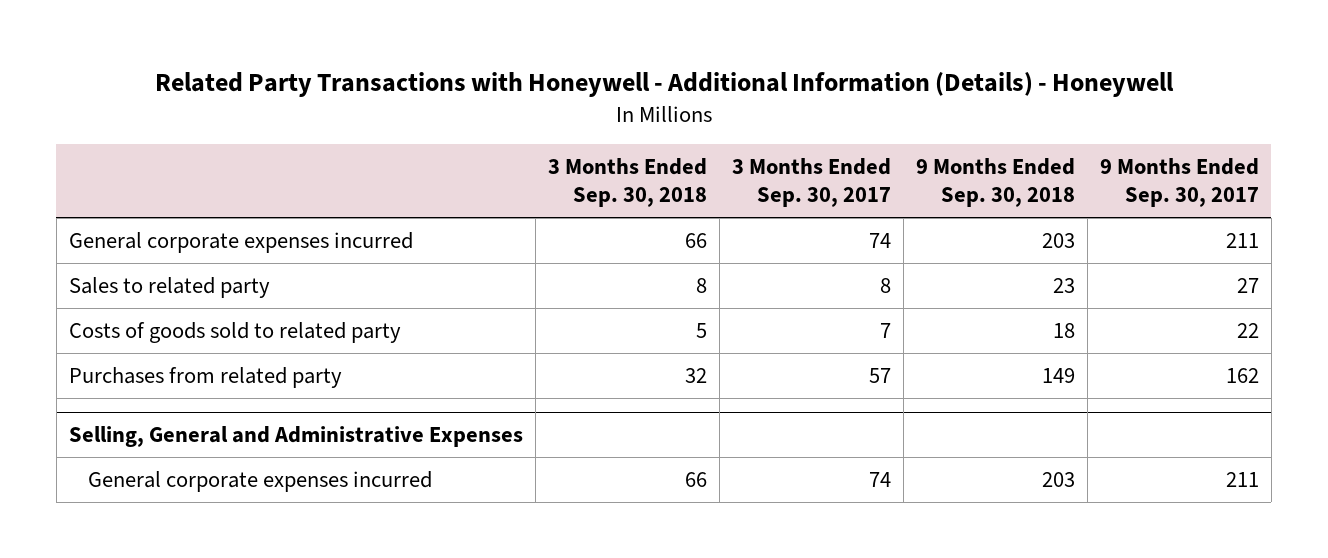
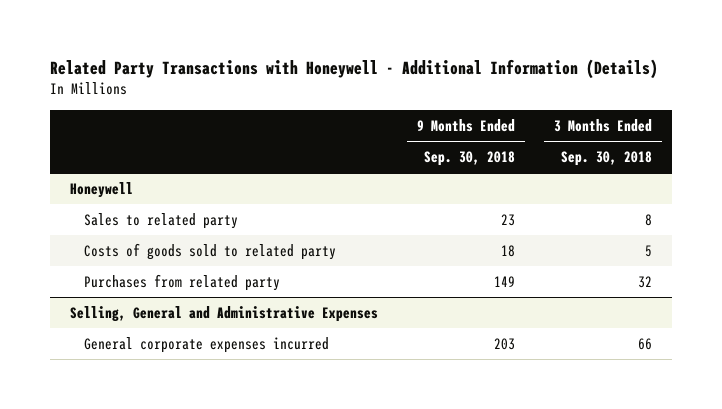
- Related Party Transactions with Honeywell - Additional Information (Details) - Honeywell
+ Related Party Transactions with Honeywell - Additional Information (Details)
- | 3 Months Ended Sep. 30, 2018 | 3 Months Ended Sep. 30, 2017 | 9 Months Ended Sep. 30, 2018 | 9 Months Ended Sep. 30, 2017
+ | 9 Months Ended Sep. 30, 2018 | 3 Months Ended Sep. 30, 2018
- General corporate expenses incurred | 66 | 74 | 203 | 211
+ Honeywell

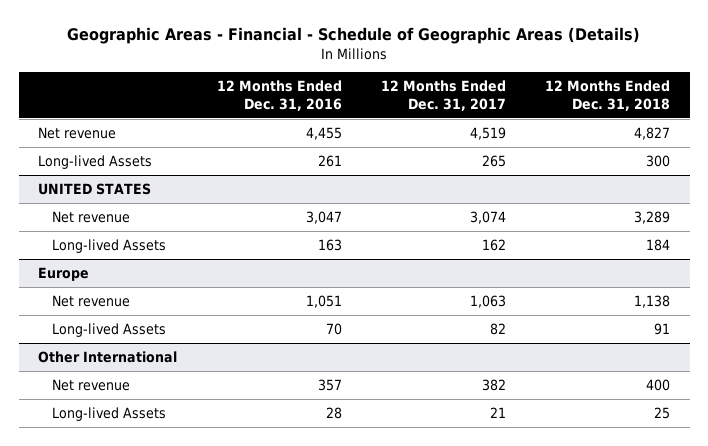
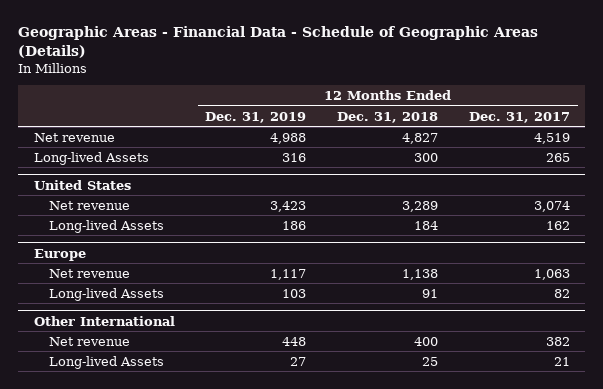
- Geographic Areas - Financial - Schedule of Geographic Areas (Details)
+ Geographic Areas - Financial Data - Schedule of Geographic Areas (Details)
- | 12 Months Ended Dec. 31, 2016 | 12 Months Ended Dec. 31, 2017 | 12 Months Ended Dec. 31, 2018
+ | 12 Months Ended Dec. 31, 2019 | 12 Months Ended Dec. 31, 2018 | 12 Months Ended Dec. 31, 2017
- UNITED STATES
+ United States

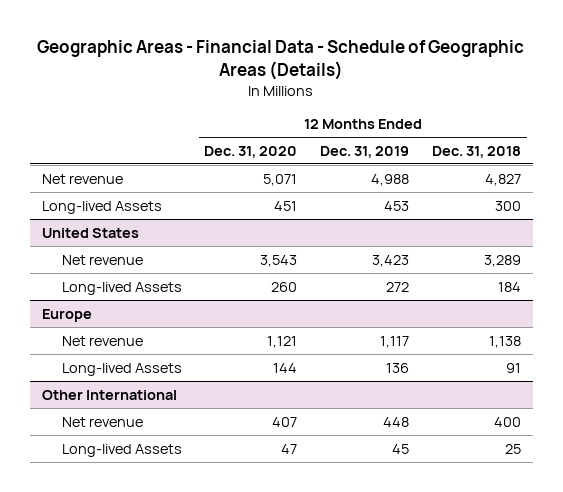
- | 12 Months Ended Dec. 31, 2019 | 12 Months Ended Dec. 31, 2018 | 12 Months Ended Dec. 31, 2017
+ | 12 Months Ended Dec. 31, 2020 | 12 Months Ended Dec. 31, 2019 | 12 Months Ended Dec. 31, 2018
- Long-lived Assets | 316 | 300 | 265
+ Long-lived Assets | 451 | 453 | 300
@ United States
- Long-lived Assets | 186 | 184 | 162
+ Long-lived Assets | 260 | 272 | 184
@ Europe
- Long-lived Assets | 103 | 91 | 82
+ Long-lived Assets | 144 | 136 | 91
@ Other International
- Long-lived Assets | 27 | 25 | 21
+ Long-lived Assets | 47 | 45 | 25

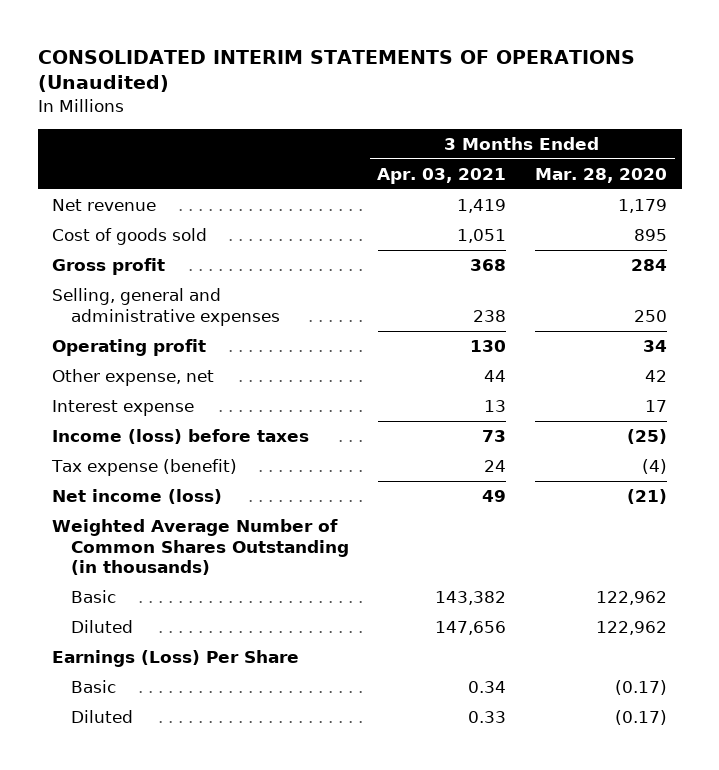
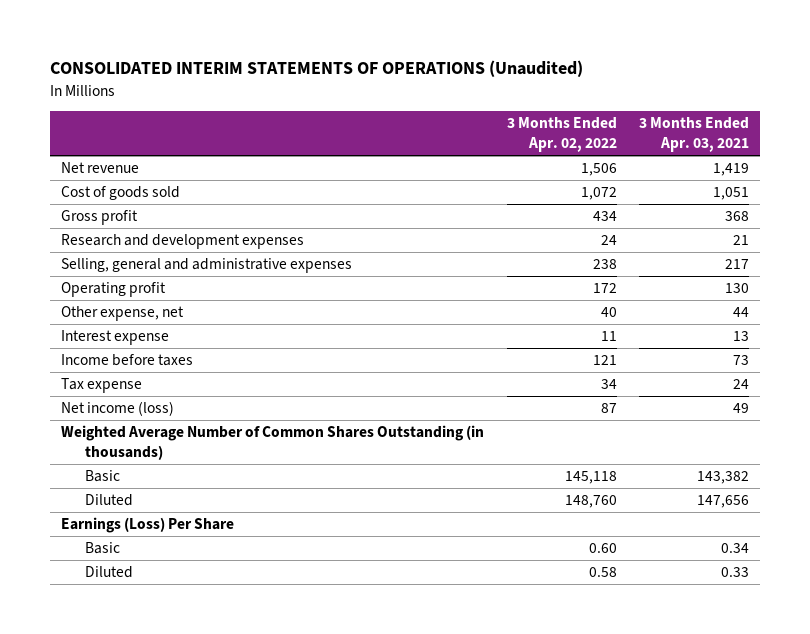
- | 3 Months Ended Apr. 03, 2021 | 3 Months Ended Mar. 28, 2020
+ | 3 Months Ended Apr. 02, 2022 | 3 Months Ended Apr. 03, 2021
- Selling, general and administrative expenses | 238 | 250
+ Research and development expenses | 24 | 21
+ Selling, general and administrative expenses | 238 | 217
- Income (loss) before taxes | 73 | (25)
- Tax expense (benefit) | 24 | (4)
+ Income before taxes | 121 | 73
+ Tax expense | 34 | 24

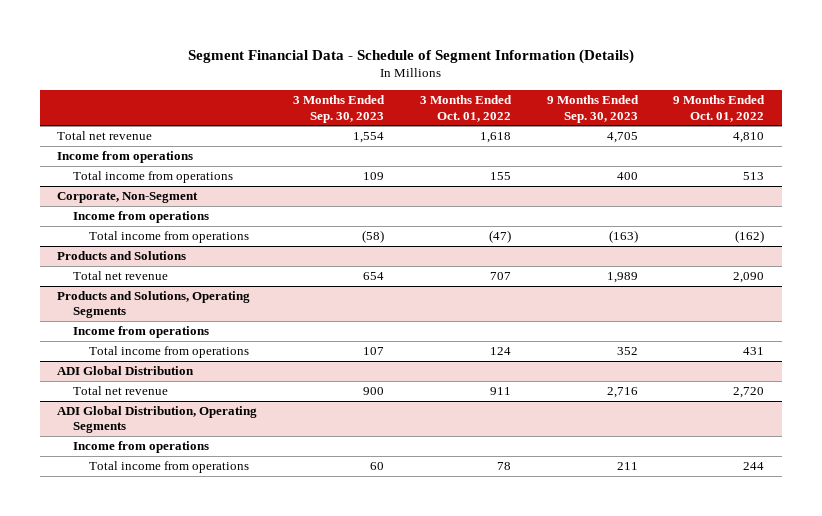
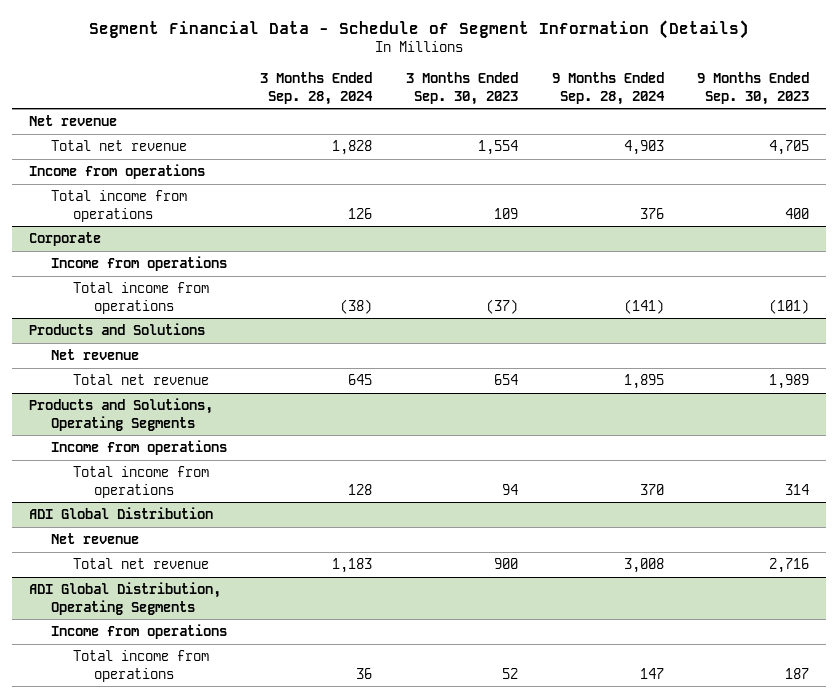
- | 3 Months Ended Sep. 30, 2023 | 3 Months Ended Oct. 01, 2022 | 9 Months Ended Sep. 30, 2023 | 9 Months Ended Oct. 01, 2022
+ | 3 Months Ended Sep. 28, 2024 | 3 Months Ended Sep. 30, 2023 | 9 Months Ended Sep. 28, 2024 | 9 Months Ended Sep. 30, 2023
+ Net revenue
- Corporate, Non-Segment
+ Corporate
- Total income from operations | (58) | (47) | (163) | (162)
+ Total income from operations | (38) | (37) | (141) | (101)
@ Products and Solutions
+ Net revenue
@ Products and Solutions, Operating Segments
- Total income from operations | 107 | 124 | 352 | 431
+ Total income from operations | 128 | 94 | 370 | 314
@ ADI Global Distribution
+ Net revenue
@ ADI Global Distribution, Operating Segments
- Total income from operations | 60 | 78 | 211 | 244
+ Total income from operations | 36 | 52 | 147 | 187

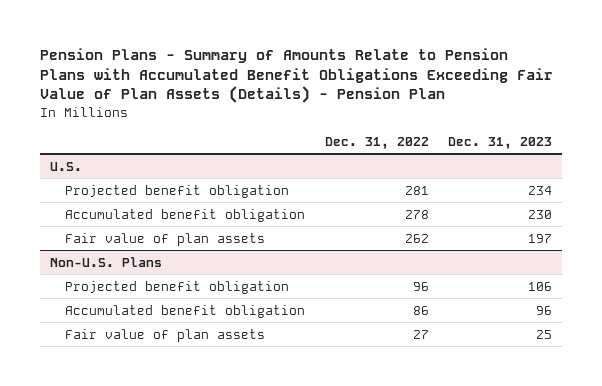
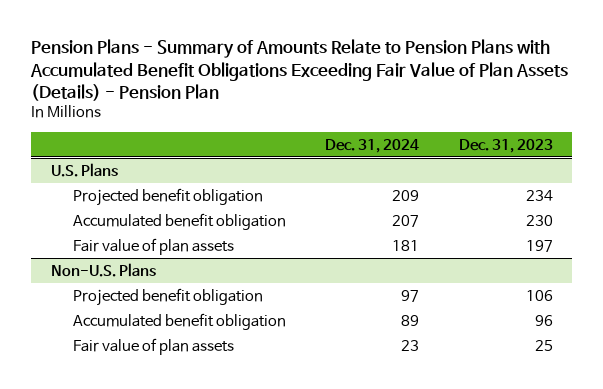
- | Dec. 31, 2022 | Dec. 31, 2023
+ | Dec. 31, 2024 | Dec. 31, 2023
- U.S.
+ U.S. Plans

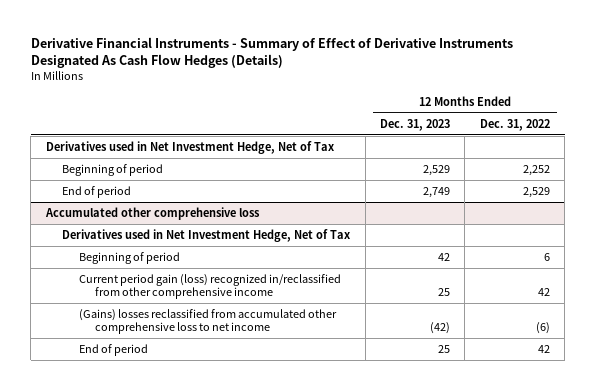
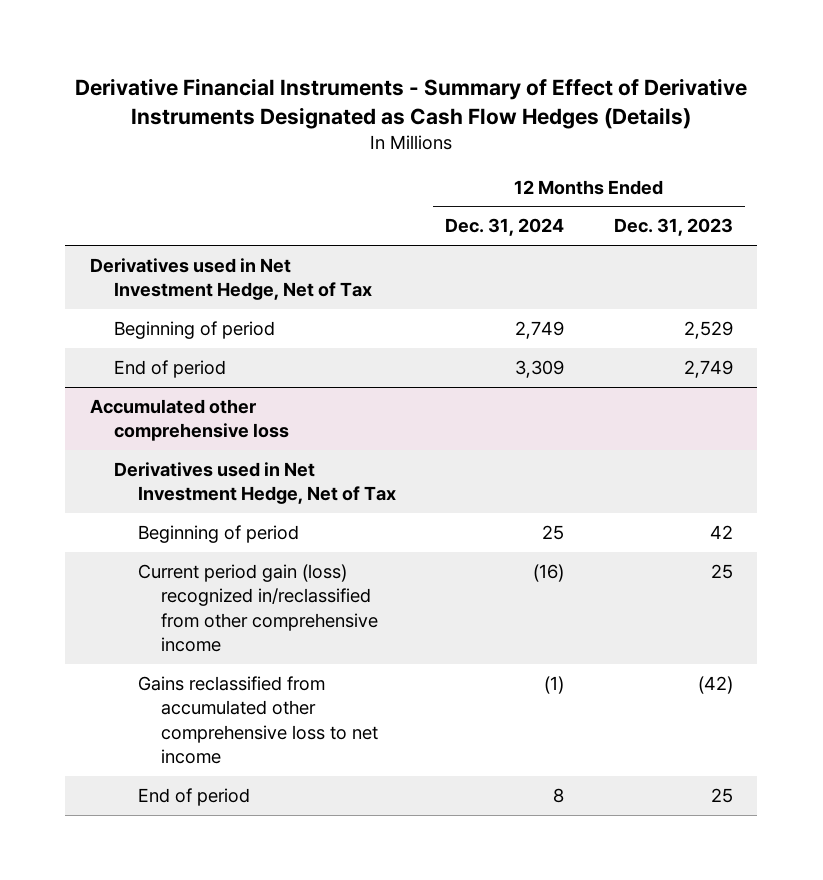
- Derivative Financial Instruments - Summary of Effect of Derivative Instruments Designated As Cash Flow Hedges (Details)
+ Derivative Financial Instruments - Summary of Effect of Derivative Instruments Designated as Cash Flow Hedges (Details)
- | 12 Months Ended Dec. 31, 2023 | 12 Months Ended Dec. 31, 2022
+ | 12 Months Ended Dec. 31, 2024 | 12 Months Ended Dec. 31, 2023
@ Accumulated other comprehensive loss
- (Gains) losses reclassified from accumulated other comprehensive loss to net income | (42) | (6)
+ Gains reclassified from accumulated other comprehensive loss to net income | (1) | (42)

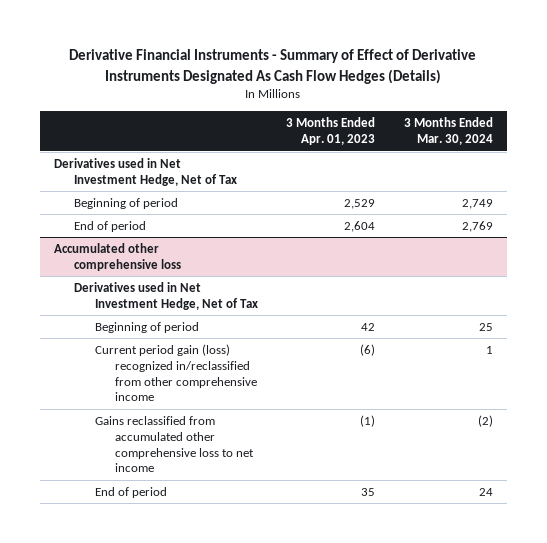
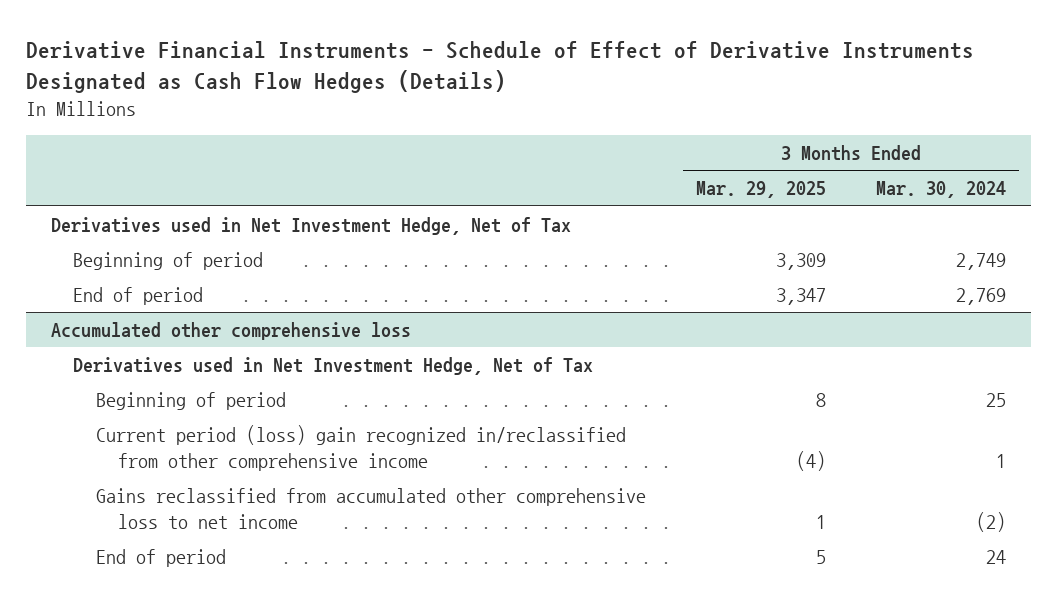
- Derivative Financial Instruments - Summary of Effect of Derivative Instruments Designated As Cash Flow Hedges (Details)
+ Derivative Financial Instruments - Schedule of Effect of Derivative Instruments Designated as Cash Flow Hedges (Details)
- | 3 Months Ended Apr. 01, 2023 | 3 Months Ended Mar. 30, 2024
+ | 3 Months Ended Mar. 29, 2025 | 3 Months Ended Mar. 30, 2024
@ Accumulated other comprehensive loss
- Current period gain (loss) recognized in/reclassified from other comprehensive income | (6) | 1
+ Current period (loss) gain recognized in/reclassified from other comprehensive income | (4) | 1

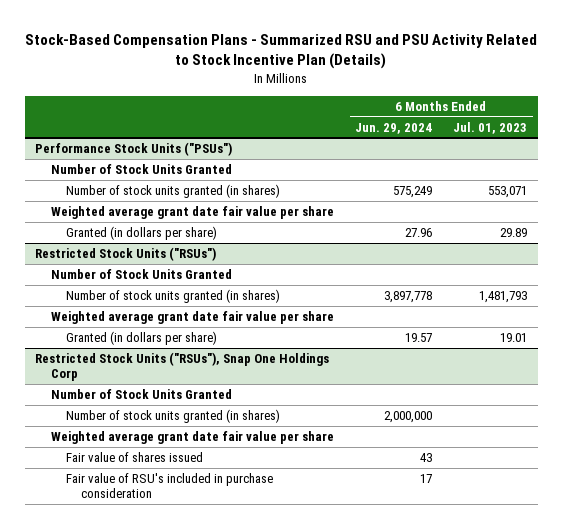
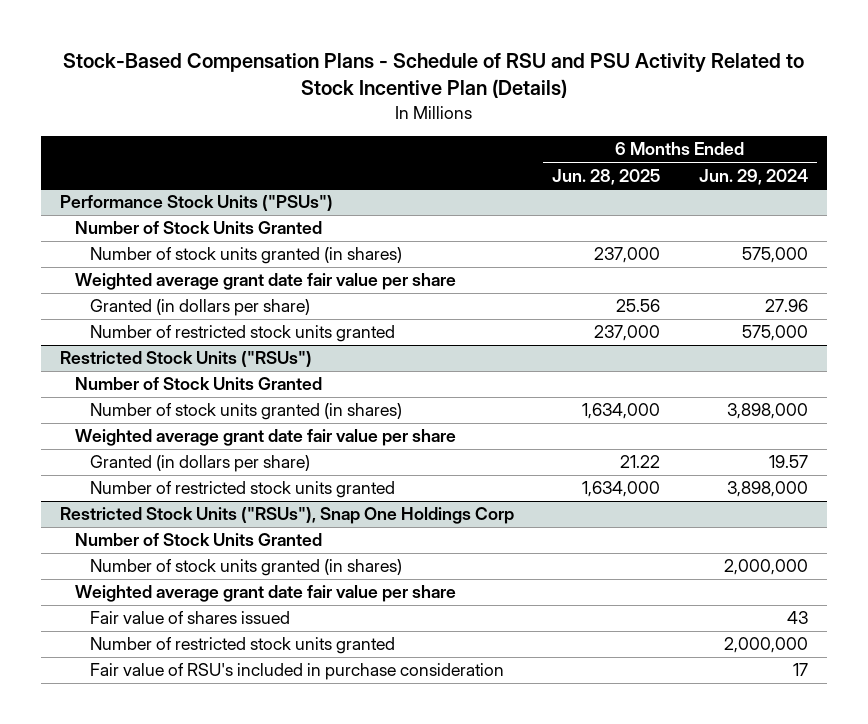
- Stock-Based Compensation Plans - Summarized RSU and PSU Activity Related to Stock Incentive Plan (Details)
+ Stock-Based Compensation Plans - Schedule of RSU and PSU Activity Related to Stock Incentive Plan (Details)
- | 6 Months Ended Jun. 29, 2024 | 6 Months Ended Jul. 01, 2023
+ | 6 Months Ended Jun. 28, 2025 | 6 Months Ended Jun. 29, 2024
@ Performance Stock Units ("PSUs")
- Number of stock units granted (in shares) | 575,249 | 553,071
+ Number of stock units granted (in shares) | 237,000 | 575,000
+ Number of restricted stock units granted | 237,000 | 575,000
@ Restricted Stock Units ("RSUs")
- Number of stock units granted (in shares) | 3,897,778 | 1,481,793
+ Number of stock units granted (in shares) | 1,634,000 | 3,898,000
+ Number of restricted stock units granted | 1,634,000 | 3,898,000
@ Restricted Stock Units ("RSUs"), Snap One Holdings Corp
+ Number of restricted stock units granted | | 2,000,000

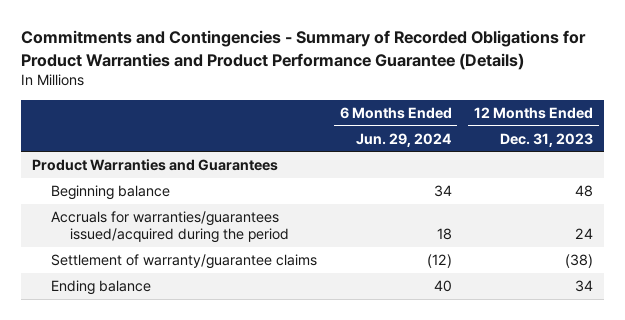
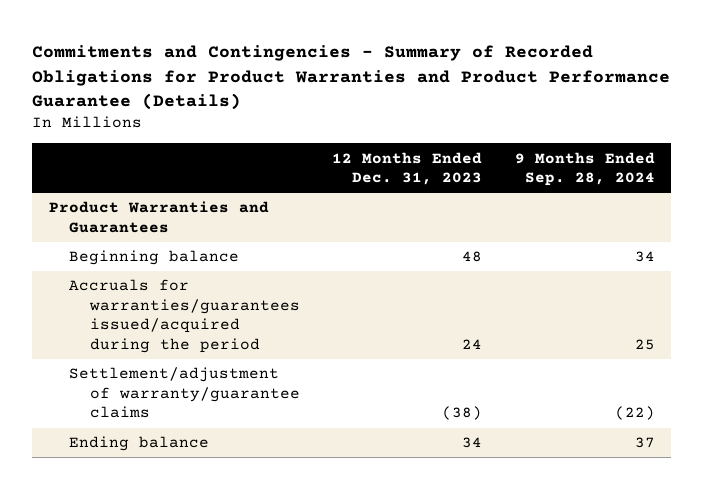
- | 6 Months Ended Jun. 29, 2024 | 12 Months Ended Dec. 31, 2023
+ | 12 Months Ended Dec. 31, 2023 | 9 Months Ended Sep. 28, 2024
- Settlement of warranty/guarantee claims | (12) | (38)
+ Settlement/adjustment of warranty/guarantee claims | (38) | (22)

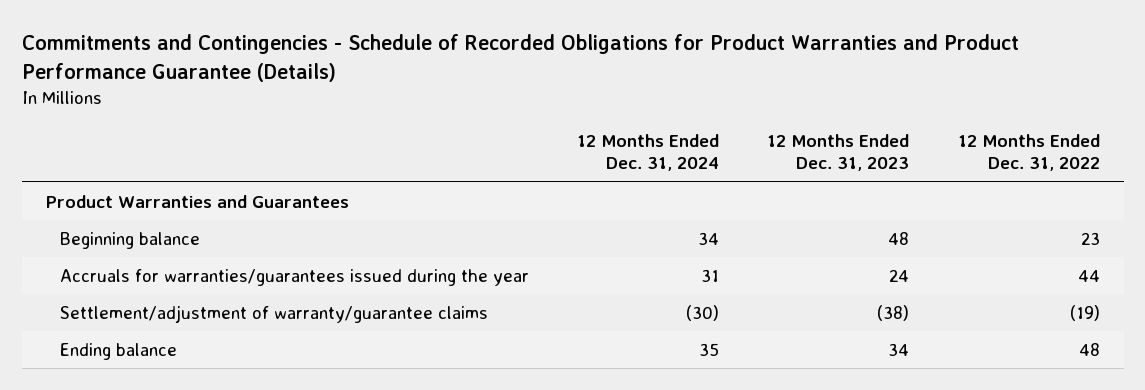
- Commitments and Contingencies - Summary of Recorded Obligations for Product Warranties and Product Performance Guarantee (Details)
+ Commitments and Contingencies - Schedule of Recorded Obligations for Product Warranties and Product Performance Guarantee (Details)
- | 12 Months Ended Dec. 31, 2023 | 9 Months Ended Sep. 28, 2024
+ | 12 Months Ended Dec. 31, 2024 | 12 Months Ended Dec. 31, 2023 | 12 Months Ended Dec. 31, 2022
- Accruals for warranties/guarantees issued/acquired during the period | 24 | 25
+ Accruals for warranties/guarantees issued during the year | 31 | 24 | 44

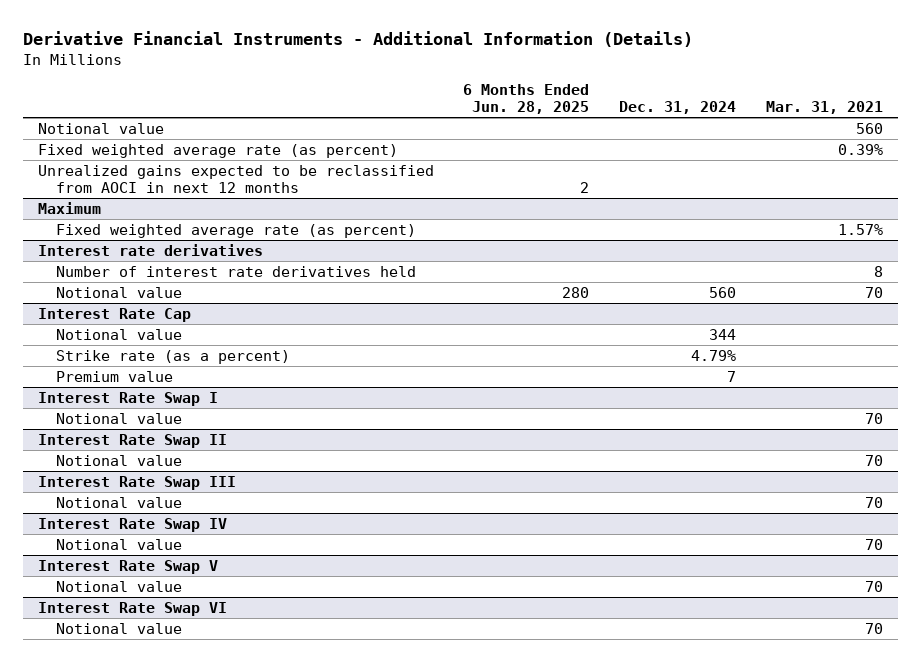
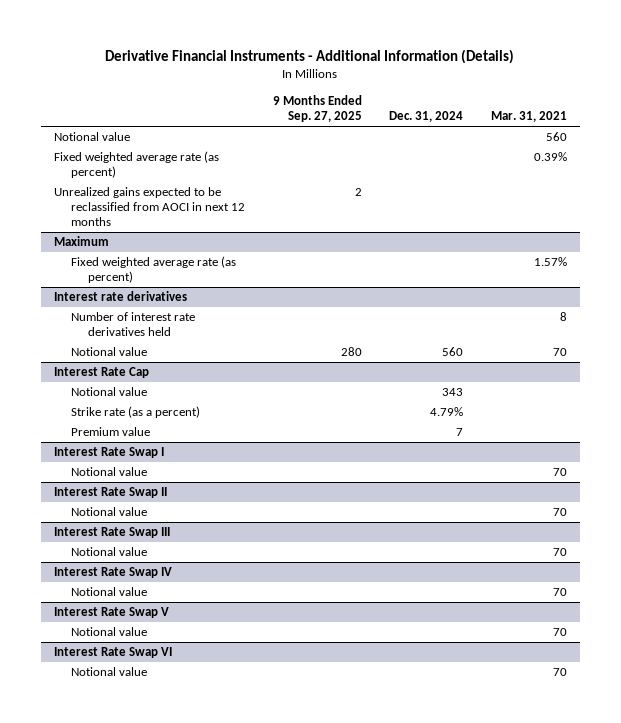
- | 6 Months Ended Jun. 28, 2025 | Dec. 31, 2024 | Mar. 31, 2021
+ | 9 Months Ended Sep. 27, 2025 | Dec. 31, 2024 | Mar. 31, 2021
@ Interest Rate Cap
- Notional value | | 344 |
+ Notional value | | 343 |

